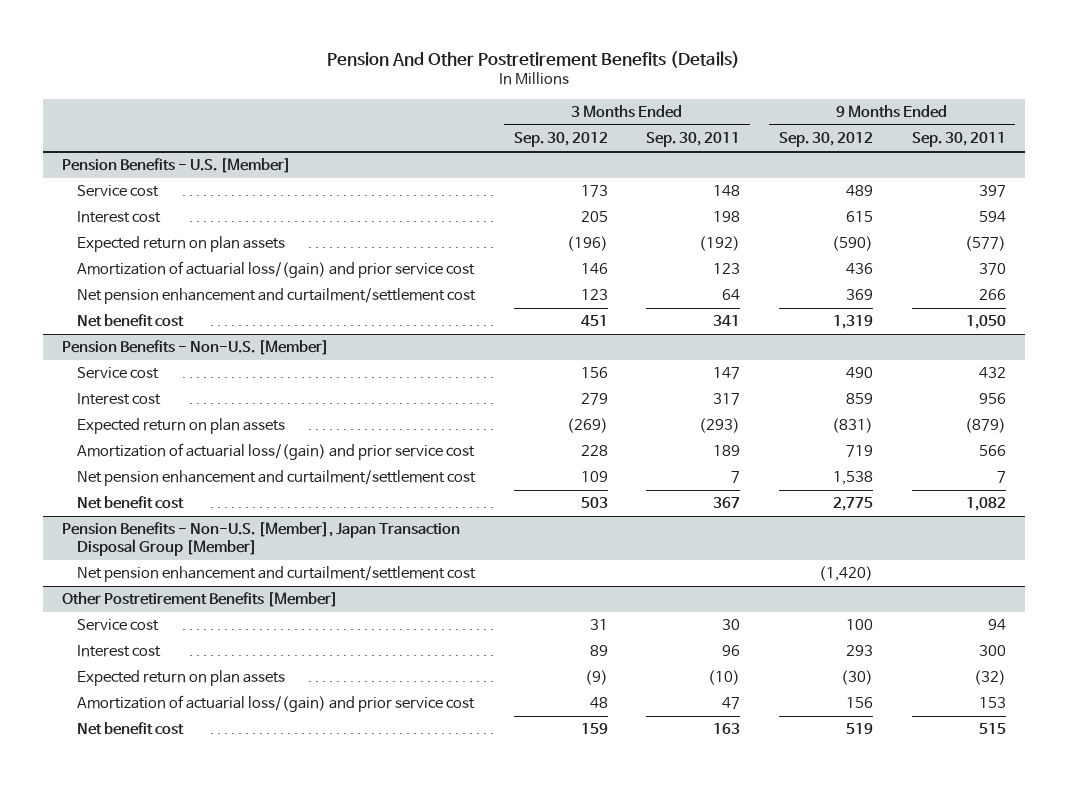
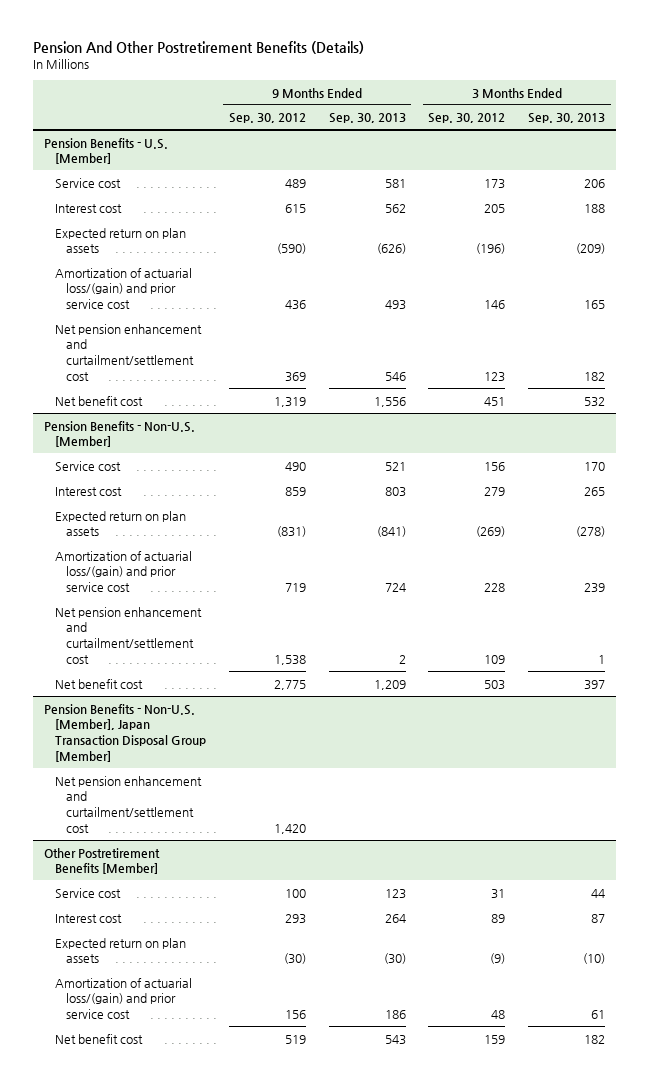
- | 3 Months Ended Sep. 30, 2012 | 3 Months Ended Sep. 30, 2011 | 9 Months Ended Sep. 30, 2012 | 9 Months Ended Sep. 30, 2011
+ | 9 Months Ended Sep. 30, 2012 | 9 Months Ended Sep. 30, 2013 | 3 Months Ended Sep. 30, 2012 | 3 Months Ended Sep. 30, 2013
@ Pension Benefits - Non-U.S. [Member], Japan Transaction Disposal Group [Member]
- Net pension enhancement and curtailment/settlement cost | | | (1,420) |
+ Net pension enhancement and curtailment/settlement cost | 1,420 | | |

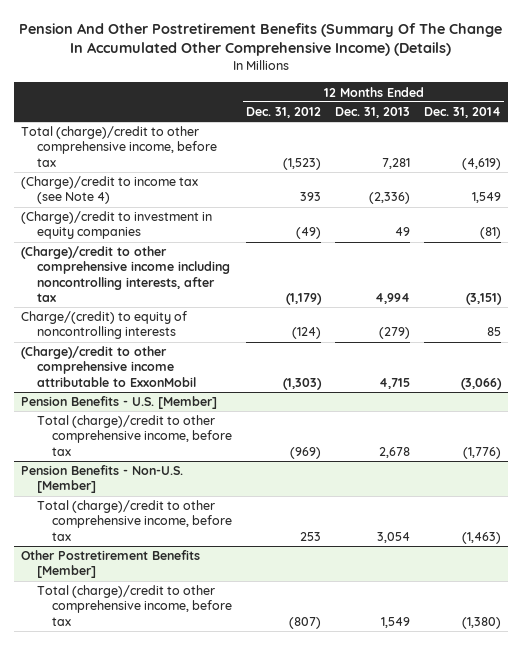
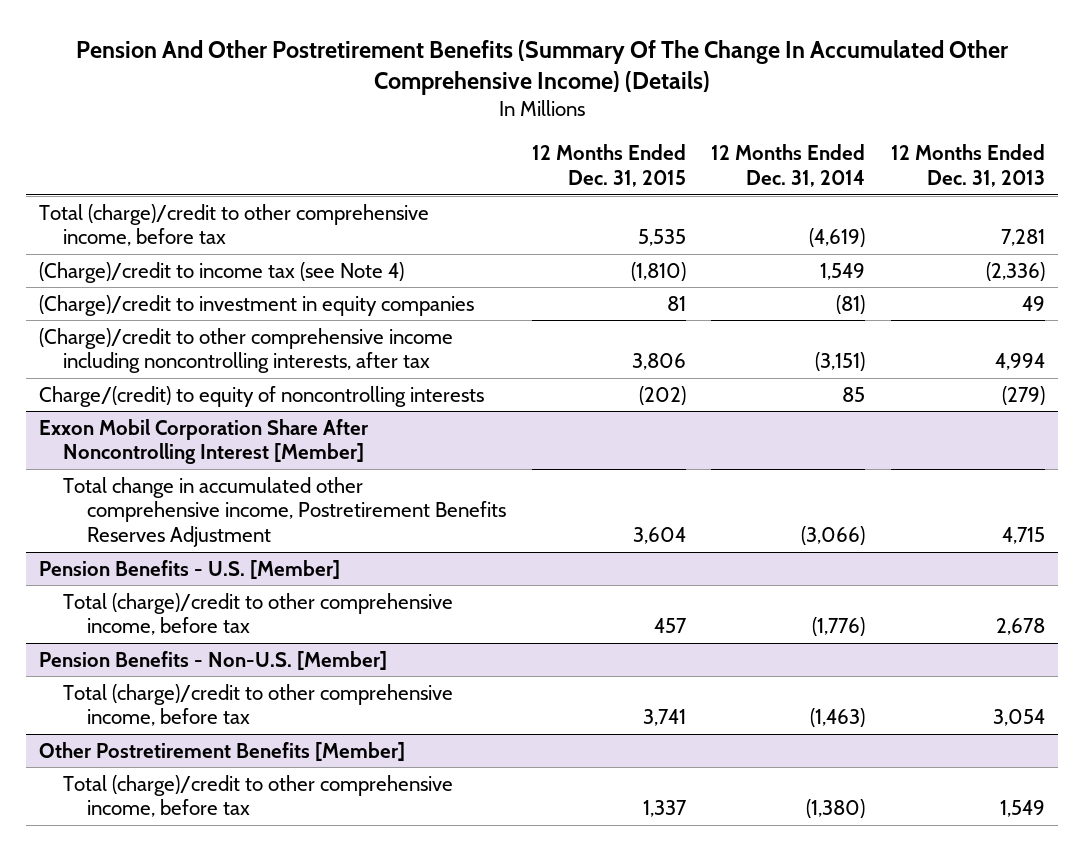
- | 12 Months Ended Dec. 31, 2012 | 12 Months Ended Dec. 31, 2013 | 12 Months Ended Dec. 31, 2014
+ | 12 Months Ended Dec. 31, 2015 | 12 Months Ended Dec. 31, 2014 | 12 Months Ended Dec. 31, 2013
- (Charge)/credit to other comprehensive income attributable to ExxonMobil | (1,303) | 4,715 | (3,066)
+ Exxon Mobil Corporation Share After Noncontrolling Interest [Member]
+ Total change in accumulated other comprehensive income, Postretirement Benefits Reserves Adjustment | 3,604 | (3,066) | 4,715

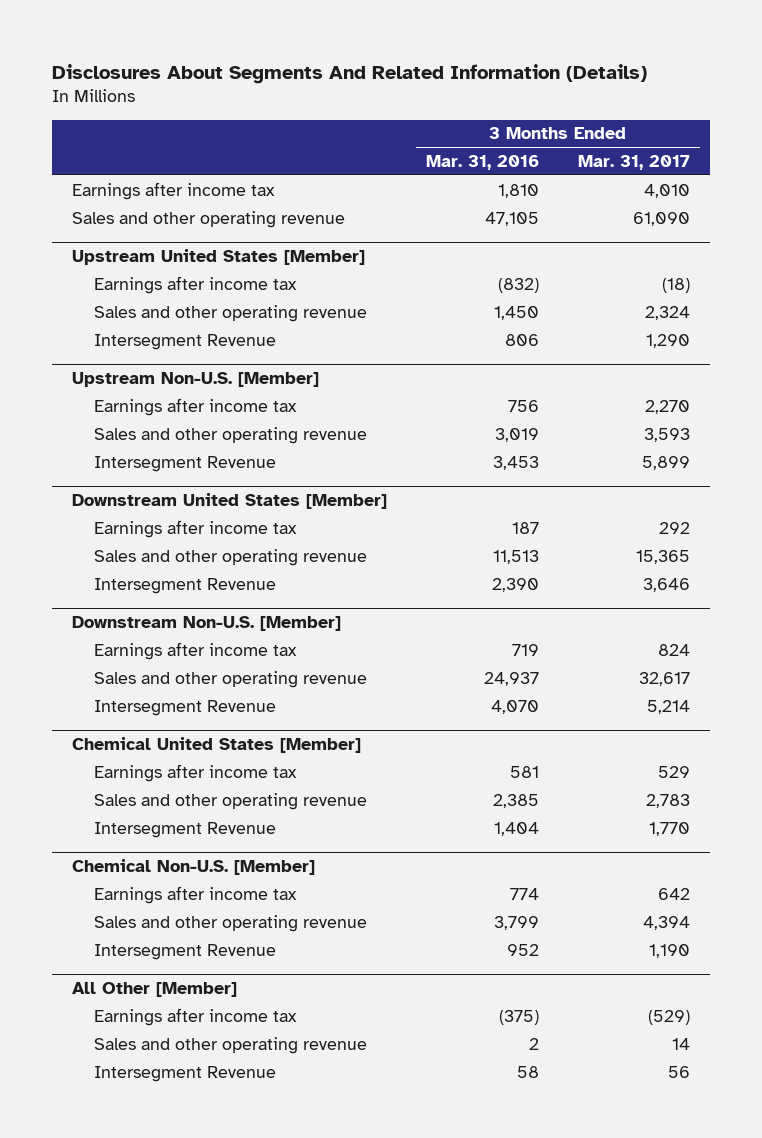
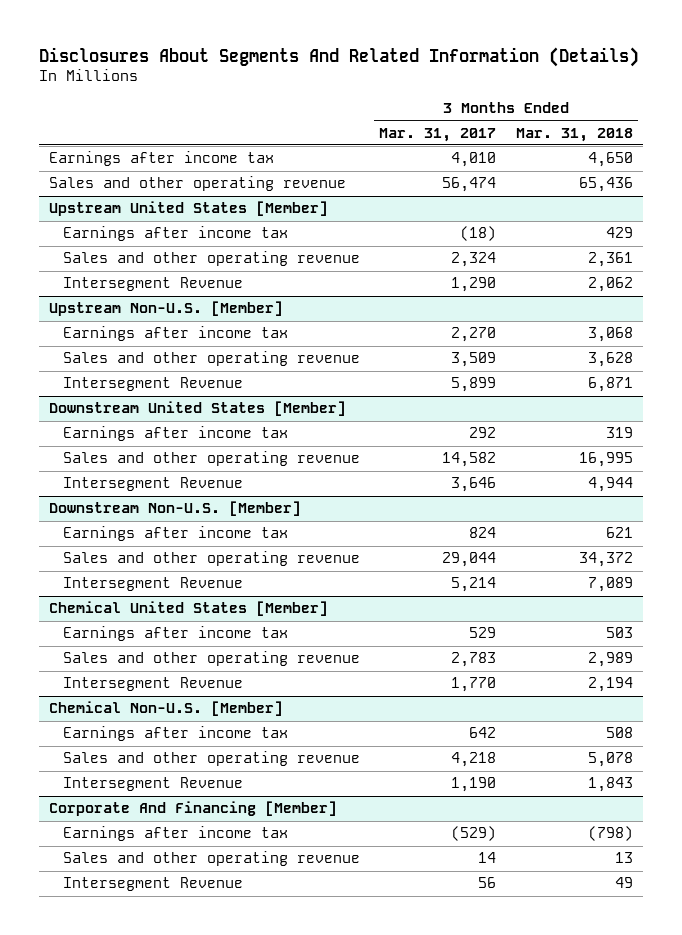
- | 3 Months Ended Mar. 31, 2016 | 3 Months Ended Mar. 31, 2017
+ | 3 Months Ended Mar. 31, 2017 | 3 Months Ended Mar. 31, 2018
- Sales and other operating revenue | 47,105 | 61,090
+ Sales and other operating revenue | 56,474 | 65,436
@ Upstream Non-U.S. [Member]
- Sales and other operating revenue | 3,019 | 3,593
+ Sales and other operating revenue | 3,509 | 3,628
@ Downstream United States [Member]
- Sales and other operating revenue | 11,513 | 15,365
+ Sales and other operating revenue | 14,582 | 16,995
@ Downstream Non-U.S. [Member]
- Sales and other operating revenue | 24,937 | 32,617
+ Sales and other operating revenue | 29,044 | 34,372
@ Chemical Non-U.S. [Member]
- Sales and other operating revenue | 3,799 | 4,394
+ Sales and other operating revenue | 4,218 | 5,078
- All Other [Member]
+ Corporate And Financing [Member]

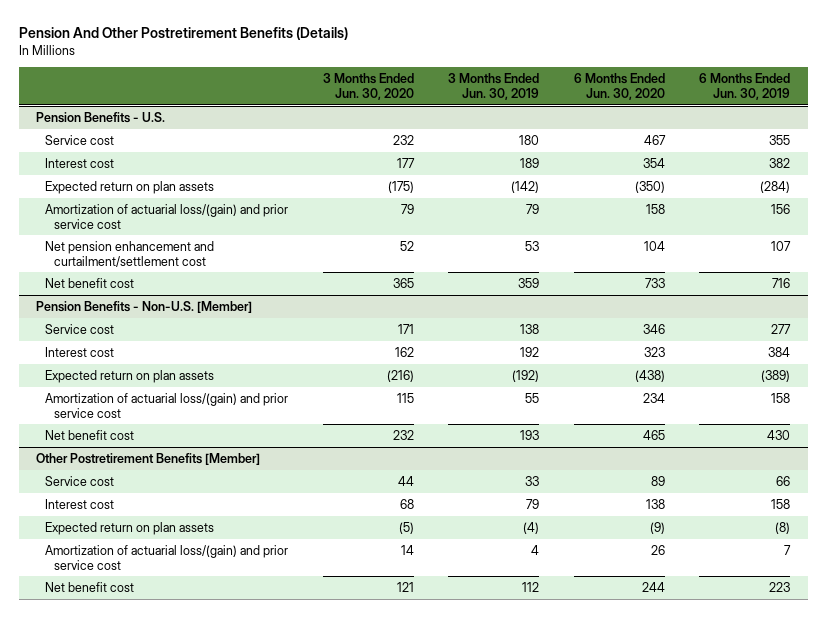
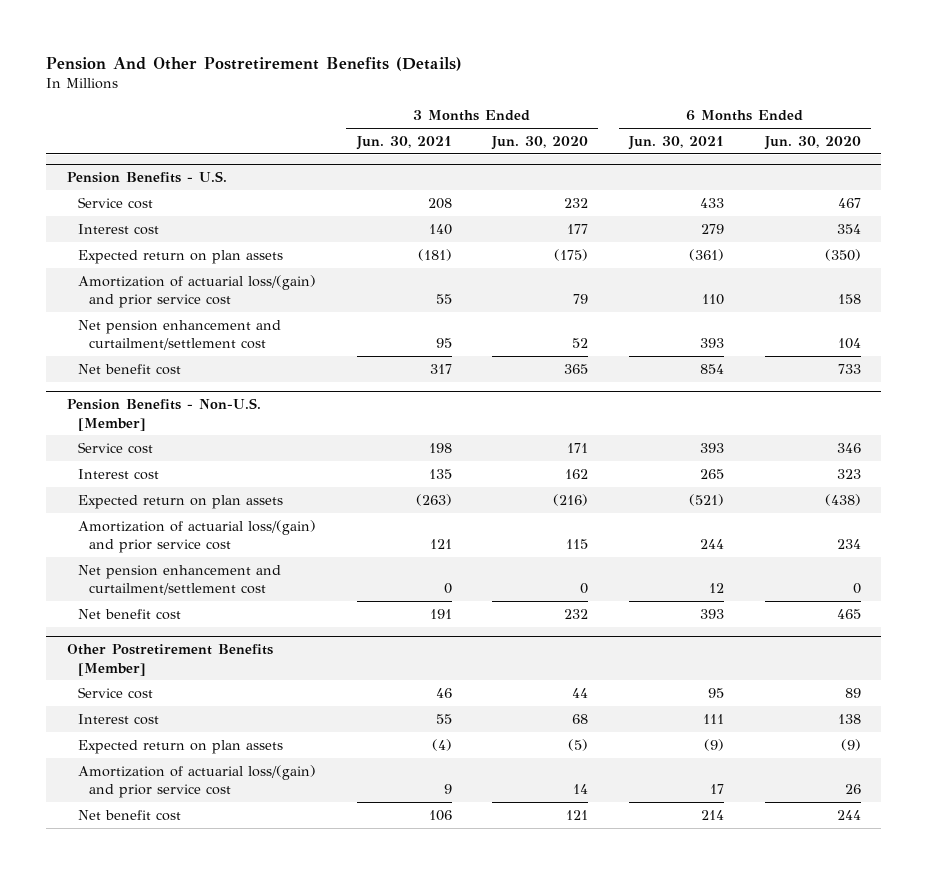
- | 3 Months Ended Jun. 30, 2020 | 3 Months Ended Jun. 30, 2019 | 6 Months Ended Jun. 30, 2020 | 6 Months Ended Jun. 30, 2019
+ | 3 Months Ended Jun. 30, 2021 | 3 Months Ended Jun. 30, 2020 | 6 Months Ended Jun. 30, 2021 | 6 Months Ended Jun. 30, 2020
@ Pension Benefits - Non-U.S. [Member]
+ Net pension enhancement and curtailment/settlement cost | 0 | 0 | 12 | 0

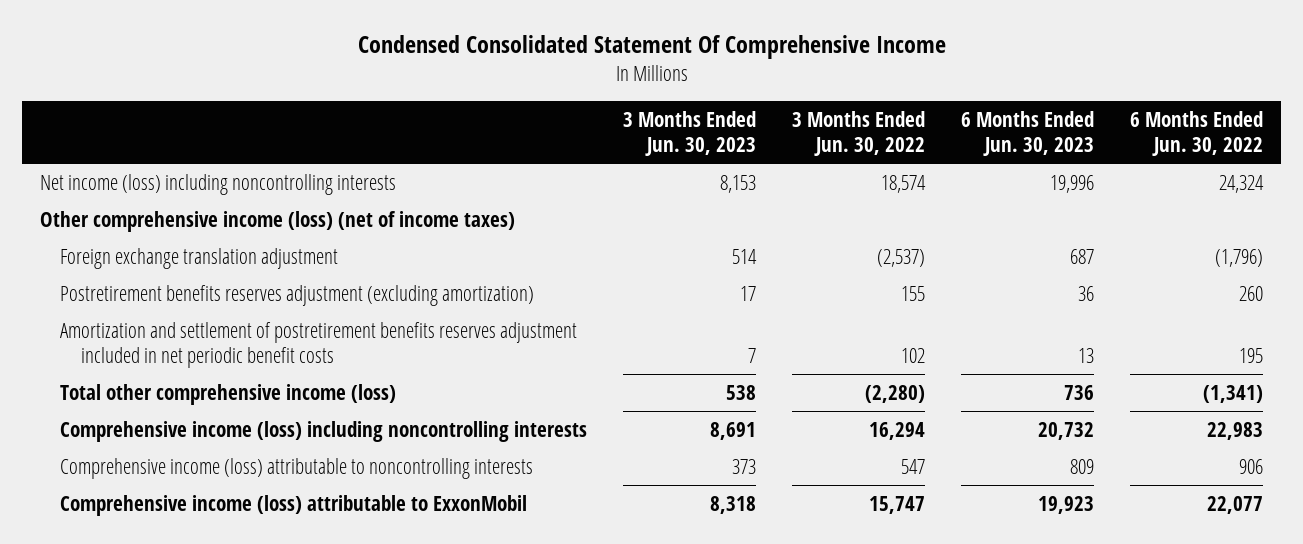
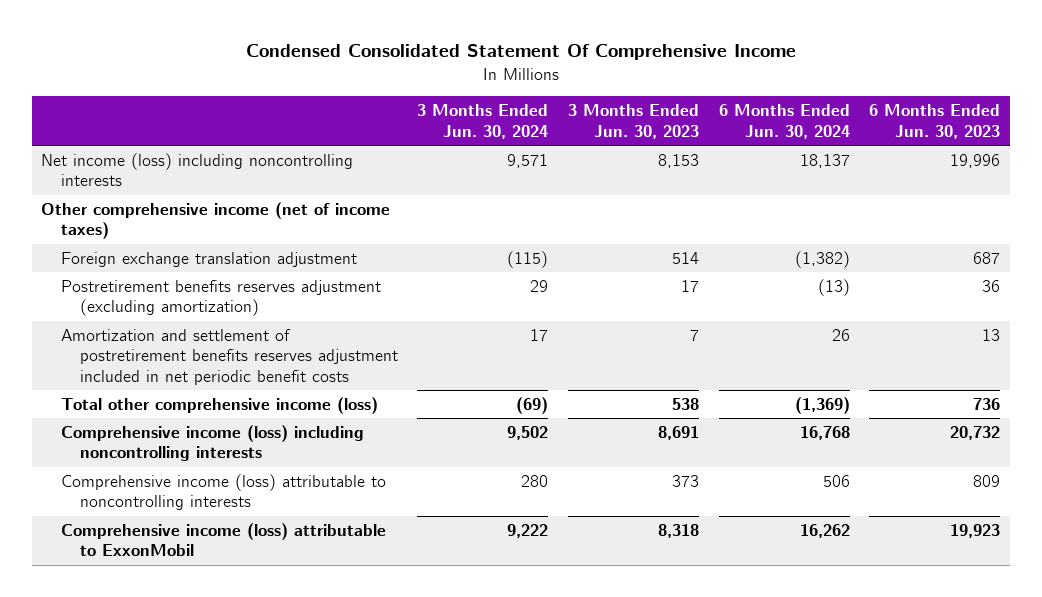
- | 3 Months Ended Jun. 30, 2023 | 3 Months Ended Jun. 30, 2022 | 6 Months Ended Jun. 30, 2023 | 6 Months Ended Jun. 30, 2022
+ | 3 Months Ended Jun. 30, 2024 | 3 Months Ended Jun. 30, 2023 | 6 Months Ended Jun. 30, 2024 | 6 Months Ended Jun. 30, 2023
- Other comprehensive income (loss) (net of income taxes)
+ Other comprehensive income (net of income taxes)

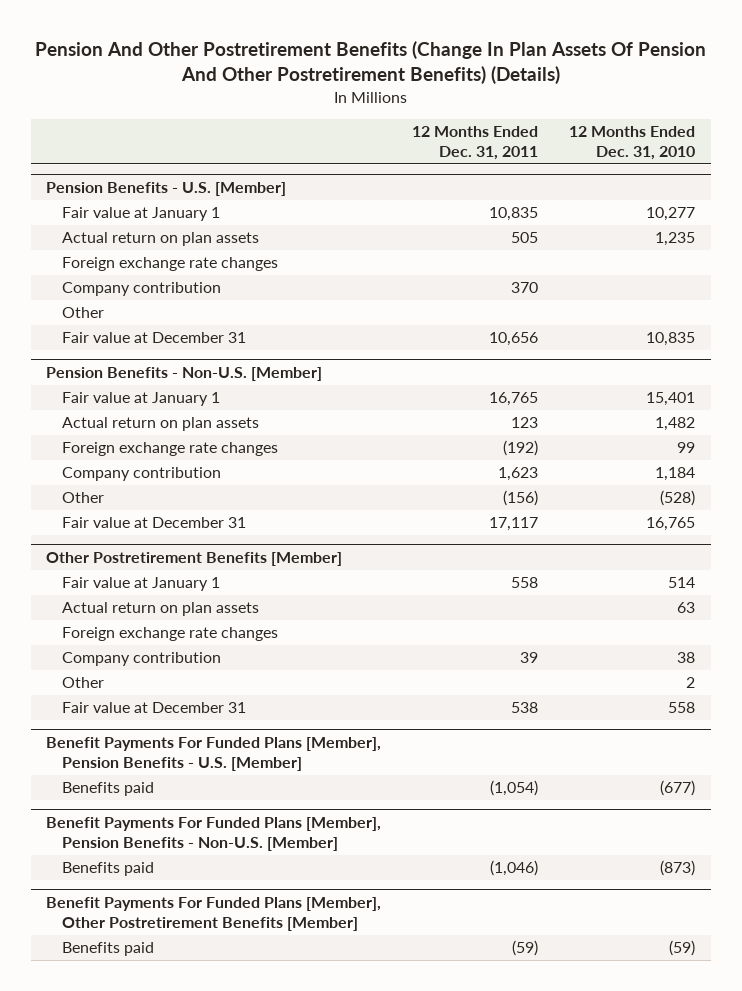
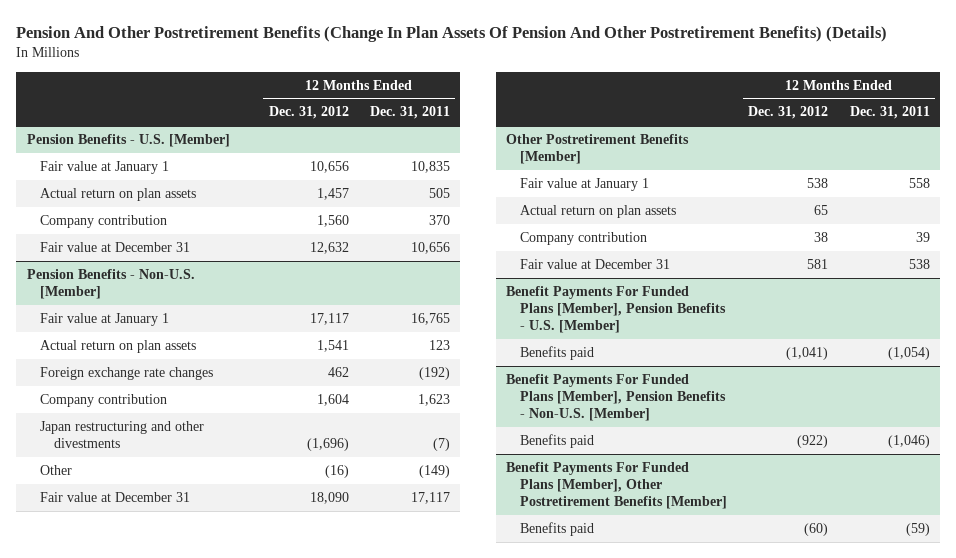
- | 12 Months Ended Dec. 31, 2011 | 12 Months Ended Dec. 31, 2010
+ | 12 Months Ended Dec. 31, 2012 | 12 Months Ended Dec. 31, 2011
@ Pension Benefits - U.S. [Member]
- Foreign exchange rate changes
- Other
@ Pension Benefits - Non-U.S. [Member]
- Other | (156) | (528)
+ Japan restructuring and other divestments | (1,696) | (7)
+ Other | (16) | (149)
@ Other Postretirement Benefits [Member]
- Foreign exchange rate changes
- Other | | 2

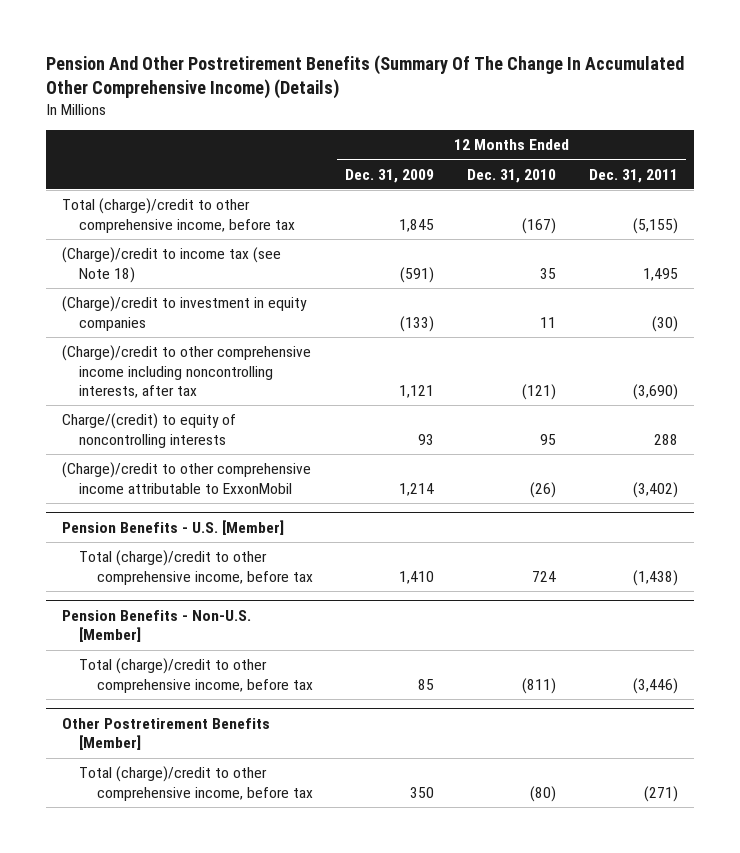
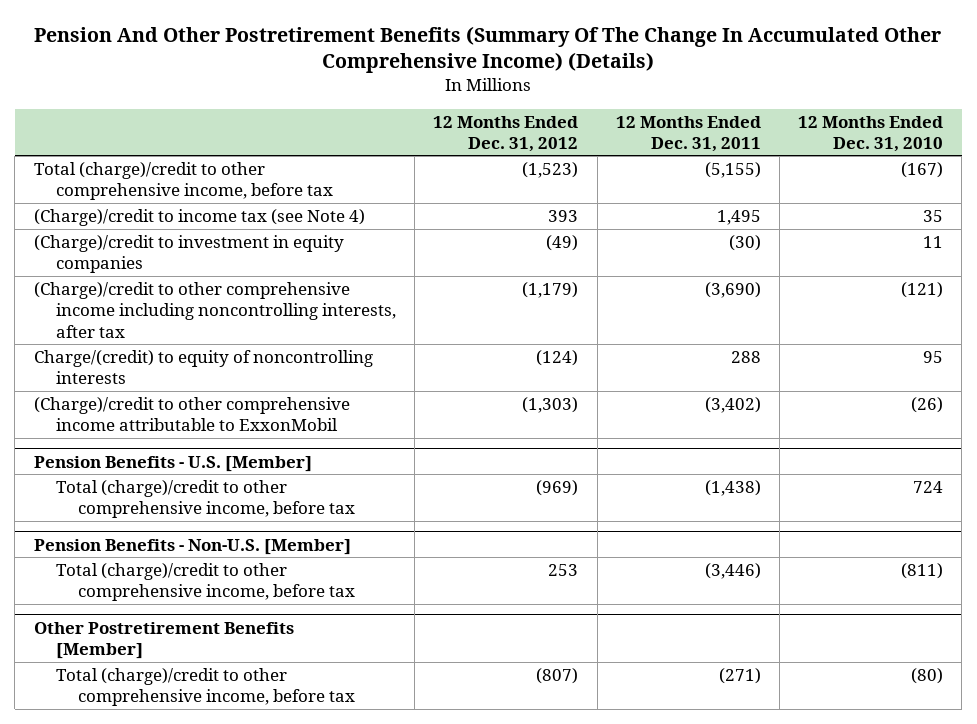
- | 12 Months Ended Dec. 31, 2009 | 12 Months Ended Dec. 31, 2010 | 12 Months Ended Dec. 31, 2011
+ | 12 Months Ended Dec. 31, 2012 | 12 Months Ended Dec. 31, 2011 | 12 Months Ended Dec. 31, 2010
- (Charge)/credit to income tax (see Note 18) | (591) | 35 | 1,495
+ (Charge)/credit to income tax (see Note 4) | 393 | 1,495 | 35

